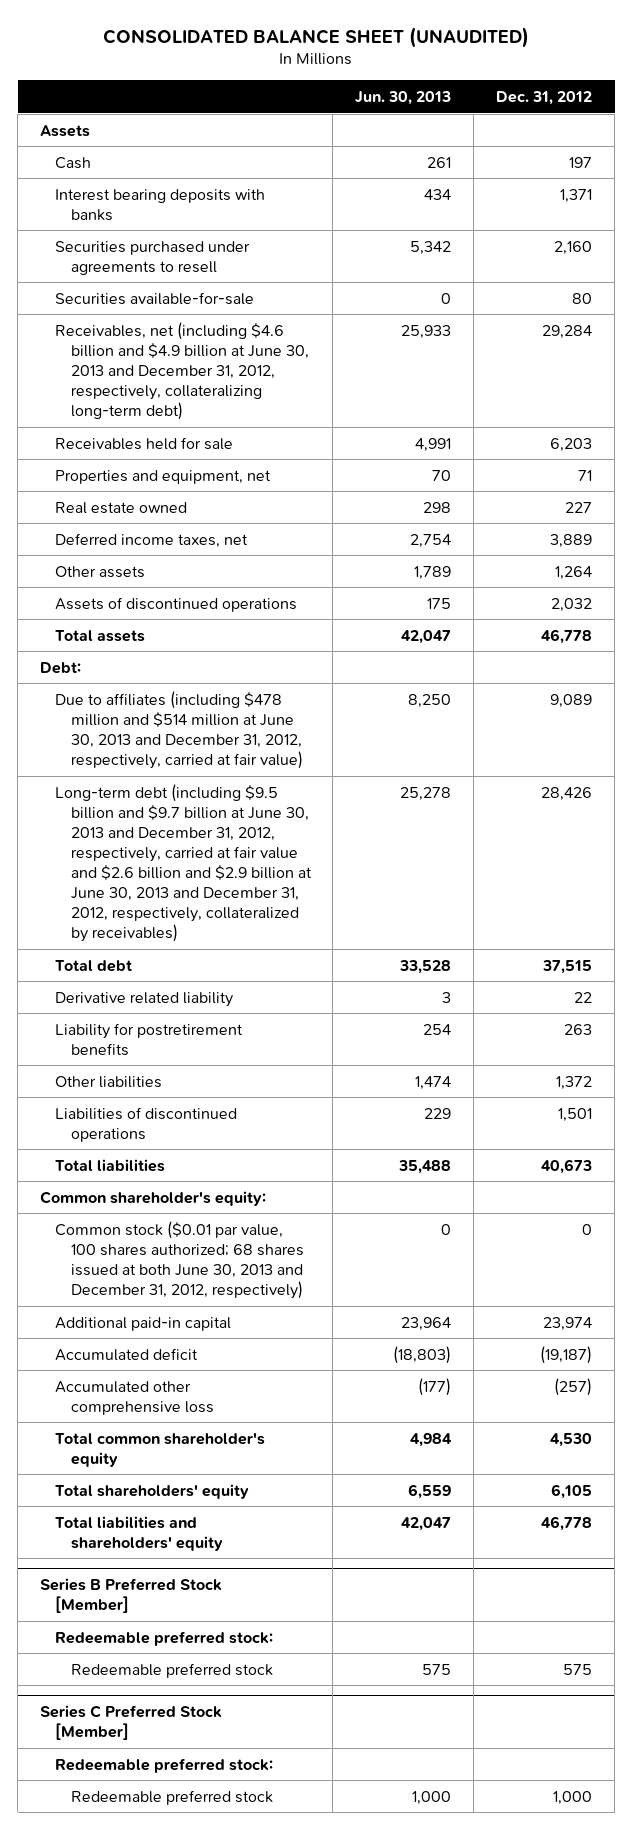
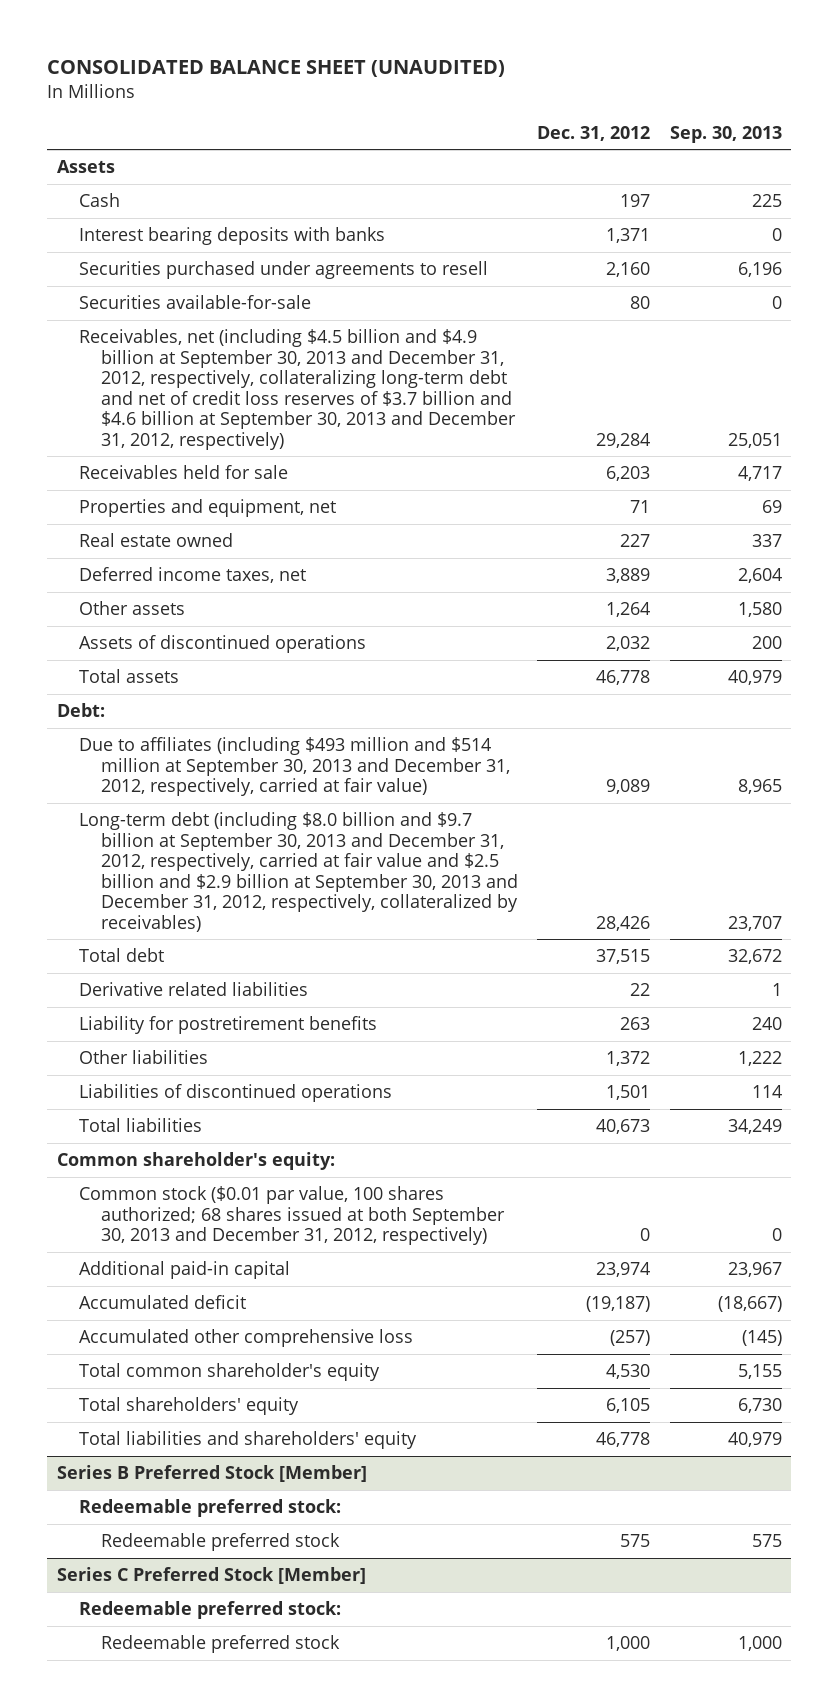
- | Jun. 30, 2013 | Dec. 31, 2012
+ | Dec. 31, 2012 | Sep. 30, 2013
- Receivables, net (including $4.6 billion and $4.9 billion at June 30, 2013 and December 31, 2012, respectively, collateralizing long-term debt) | 25,933 | 29,284
+ Receivables, net (including $4.5 billion and $4.9 billion at September 30, 2013 and December 31, 2012, respectively, collateralizing long-term debt and net of credit loss reserves of $3.7 billion and $4.6 billion at September 30, 2013 and December 31, 2012, respectively) | 29,284 | 25,051
- Due to affiliates (including $478 million and $514 million at June 30, 2013 and December 31, 2012, respectively, carried at fair value) | 8,250 | 9,089
- Long-term debt (including $9.5 billion and $9.7 billion at June 30, 2013 and December 31, 2012, respectively, carried at fair value and $2.6 billion and $2.9 billion at June 30, 2013 and December 31, 2012, respectively, collateralized by receivables) | 25,278 | 28,426
+ Due to affiliates (including $493 million and $514 million at September 30, 2013 and December 31, 2012, respectively, carried at fair value) | 9,089 | 8,965
+ Long-term debt (including $8.0 billion and $9.7 billion at September 30, 2013 and December 31, 2012, respectively, carried at fair value and $2.5 billion and $2.9 billion at September 30, 2013 and December 31, 2012, respectively, collateralized by receivables) | 28,426 | 23,707
- Derivative related liability | 3 | 22
+ Derivative related liabilities | 22 | 1
- Common stock ($0.01 par value, 100 shares authorized; 68 shares issued at both June 30, 2013 and December 31, 2012, respectively) | 0 | 0
+ Common stock ($0.01 par value, 100 shares authorized; 68 shares issued at both September 30, 2013 and December 31, 2012, respectively) | 0 | 0

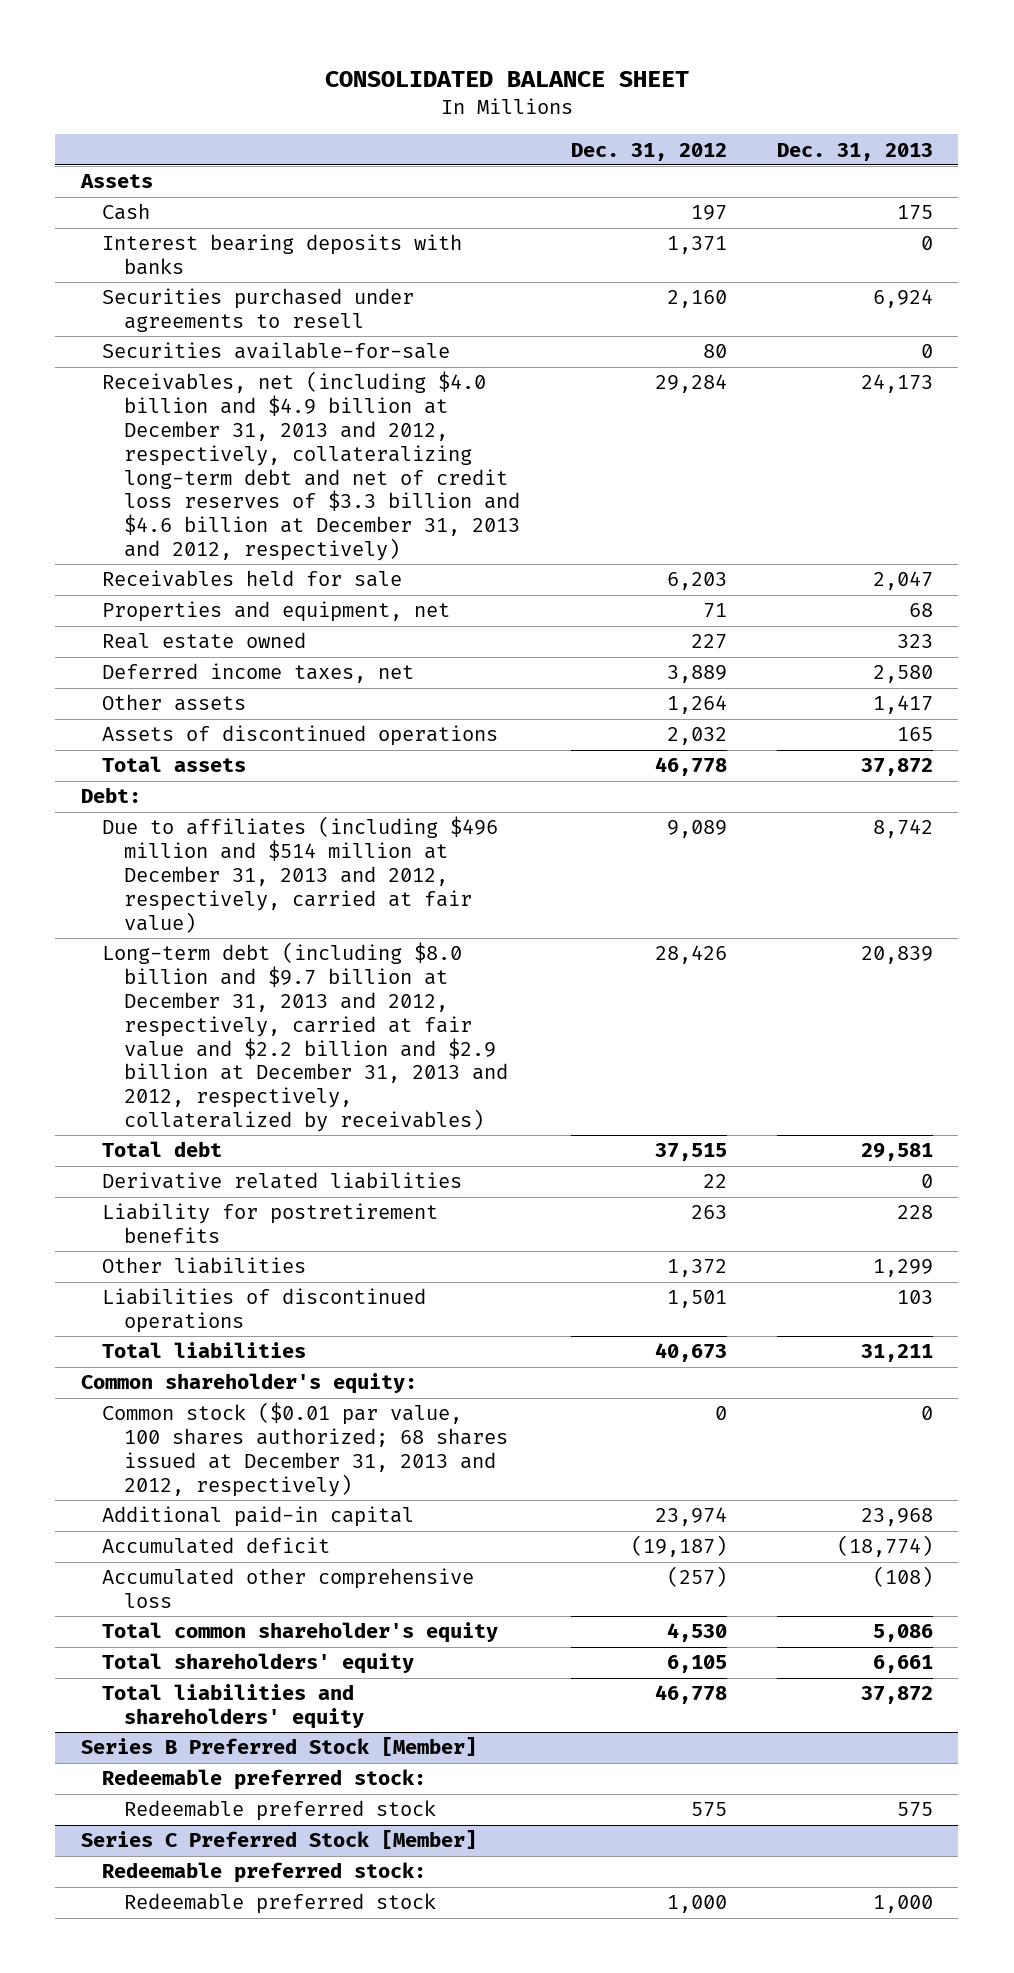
- CONSOLIDATED BALANCE SHEET (UNAUDITED)
+ CONSOLIDATED BALANCE SHEET
- | Dec. 31, 2012 | Sep. 30, 2013
+ | Dec. 31, 2012 | Dec. 31, 2013
- Receivables, net (including $4.5 billion and $4.9 billion at September 30, 2013 and December 31, 2012, respectively, collateralizing long-term debt and net of credit loss reserves of $3.7 billion and $4.6 billion at September 30, 2013 and December 31, 2012, respectively) | 29,284 | 25,051
+ Receivables, net (including $4.0 billion and $4.9 billion at December 31, 2013 and 2012, respectively, collateralizing long-term debt and net of credit loss reserves of $3.3 billion and $4.6 billion at December 31, 2013 and 2012, respectively) | 29,284 | 24,173
- Due to affiliates (including $493 million and $514 million at September 30, 2013 and December 31, 2012, respectively, carried at fair value) | 9,089 | 8,965
- Long-term debt (including $8.0 billion and $9.7 billion at September 30, 2013 and December 31, 2012, respectively, carried at fair value and $2.5 billion and $2.9 billion at September 30, 2013 and December 31, 2012, respectively, collateralized by receivables) | 28,426 | 23,707
+ Due to affiliates (including $496 million and $514 million at December 31, 2013 and 2012, respectively, carried at fair value) | 9,089 | 8,742
+ Long-term debt (including $8.0 billion and $9.7 billion at December 31, 2013 and 2012, respectively, carried at fair value and $2.2 billion and $2.9 billion at December 31, 2013 and 2012, respectively, collateralized by receivables) | 28,426 | 20,839
- Common stock ($0.01 par value, 100 shares authorized; 68 shares issued at both September 30, 2013 and December 31, 2012, respectively) | 0 | 0
+ Common stock ($0.01 par value, 100 shares authorized; 68 shares issued at December 31, 2013 and 2012, respectively) | 0 | 0

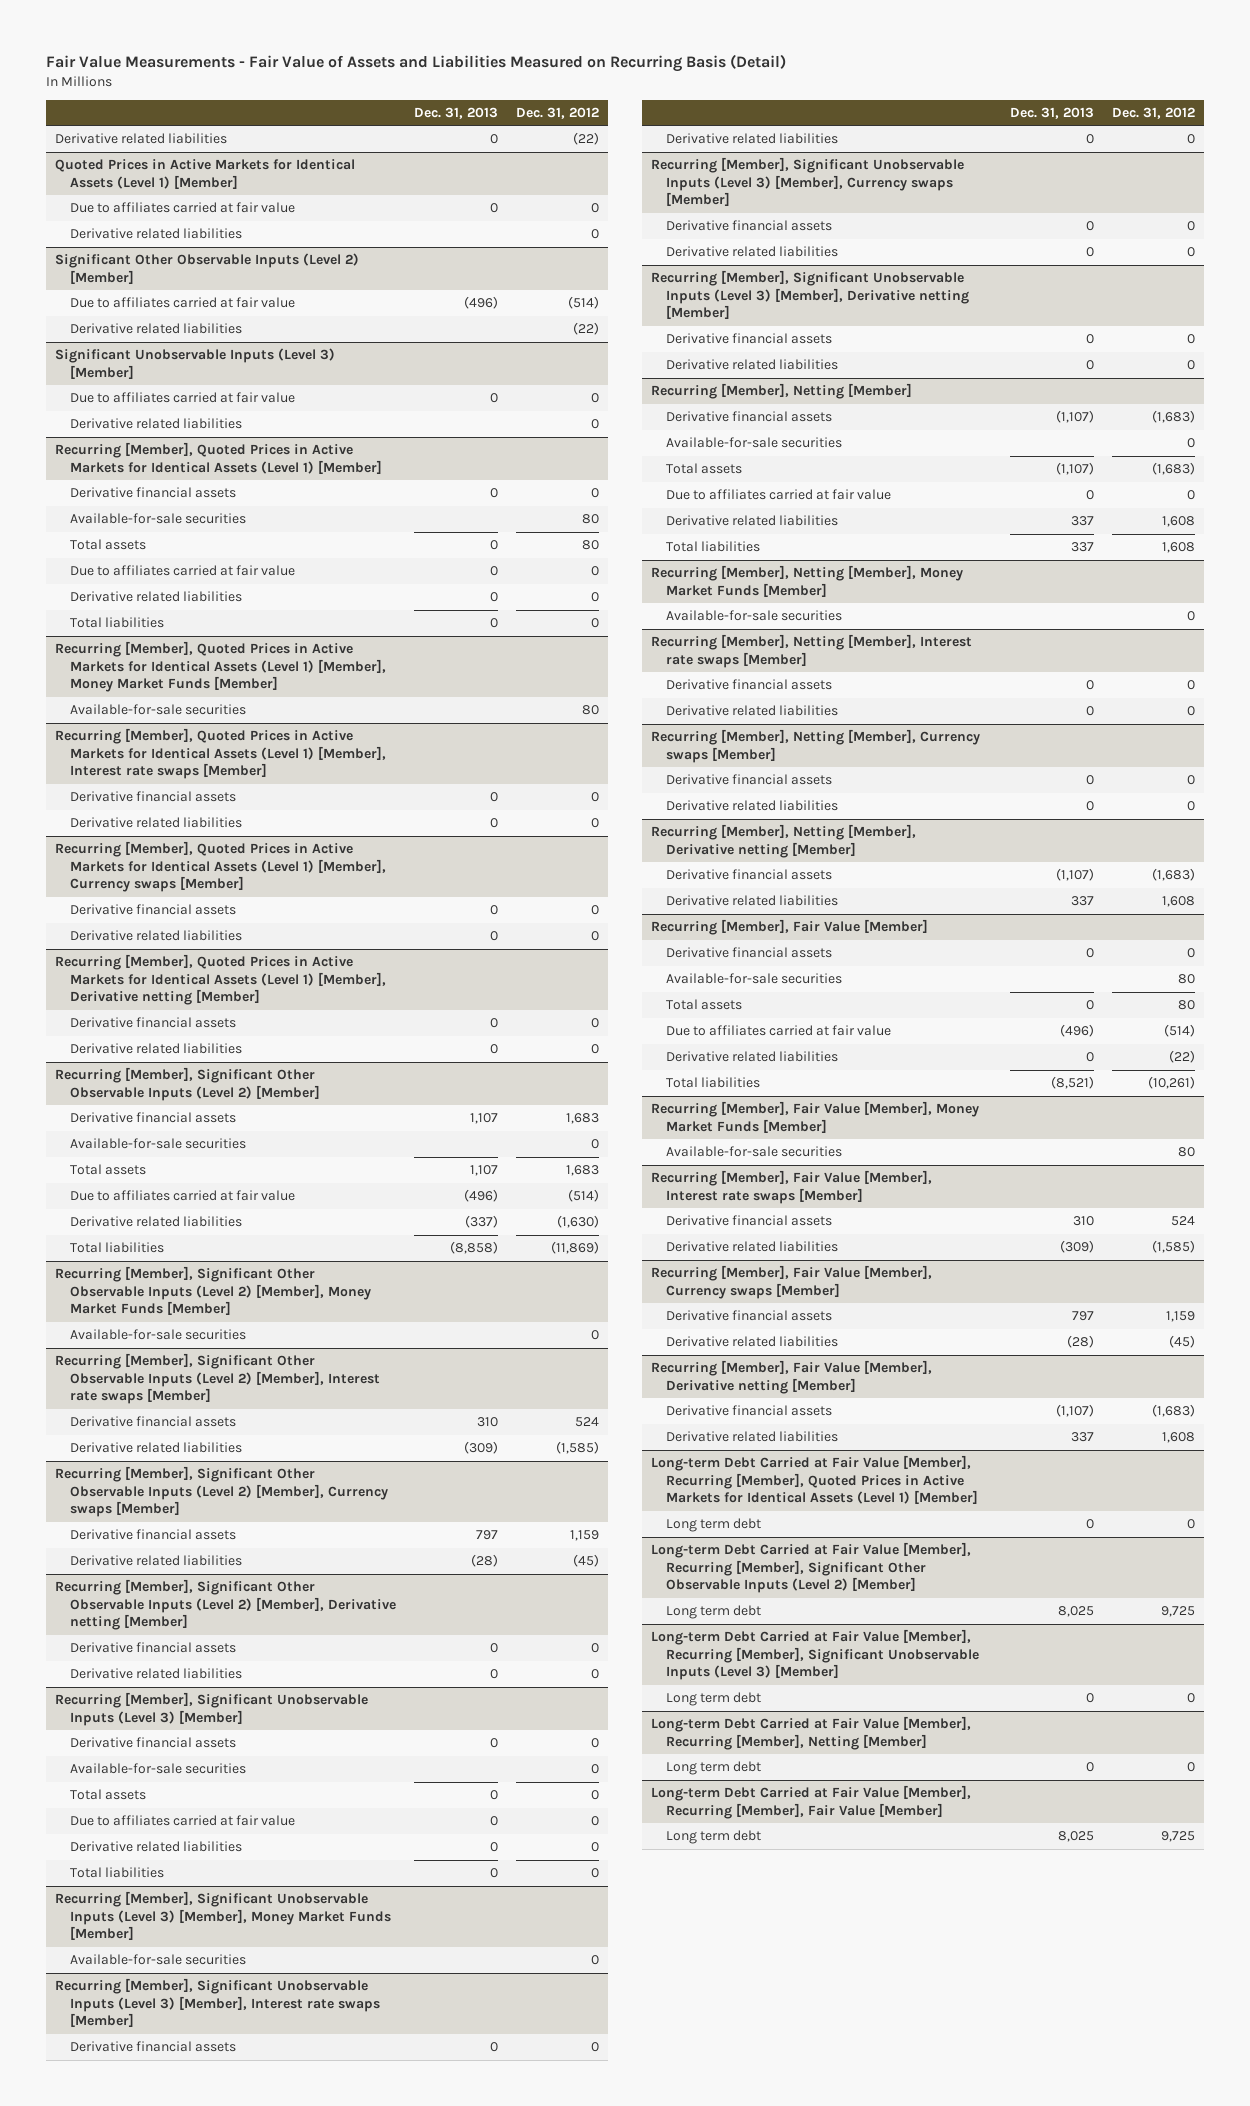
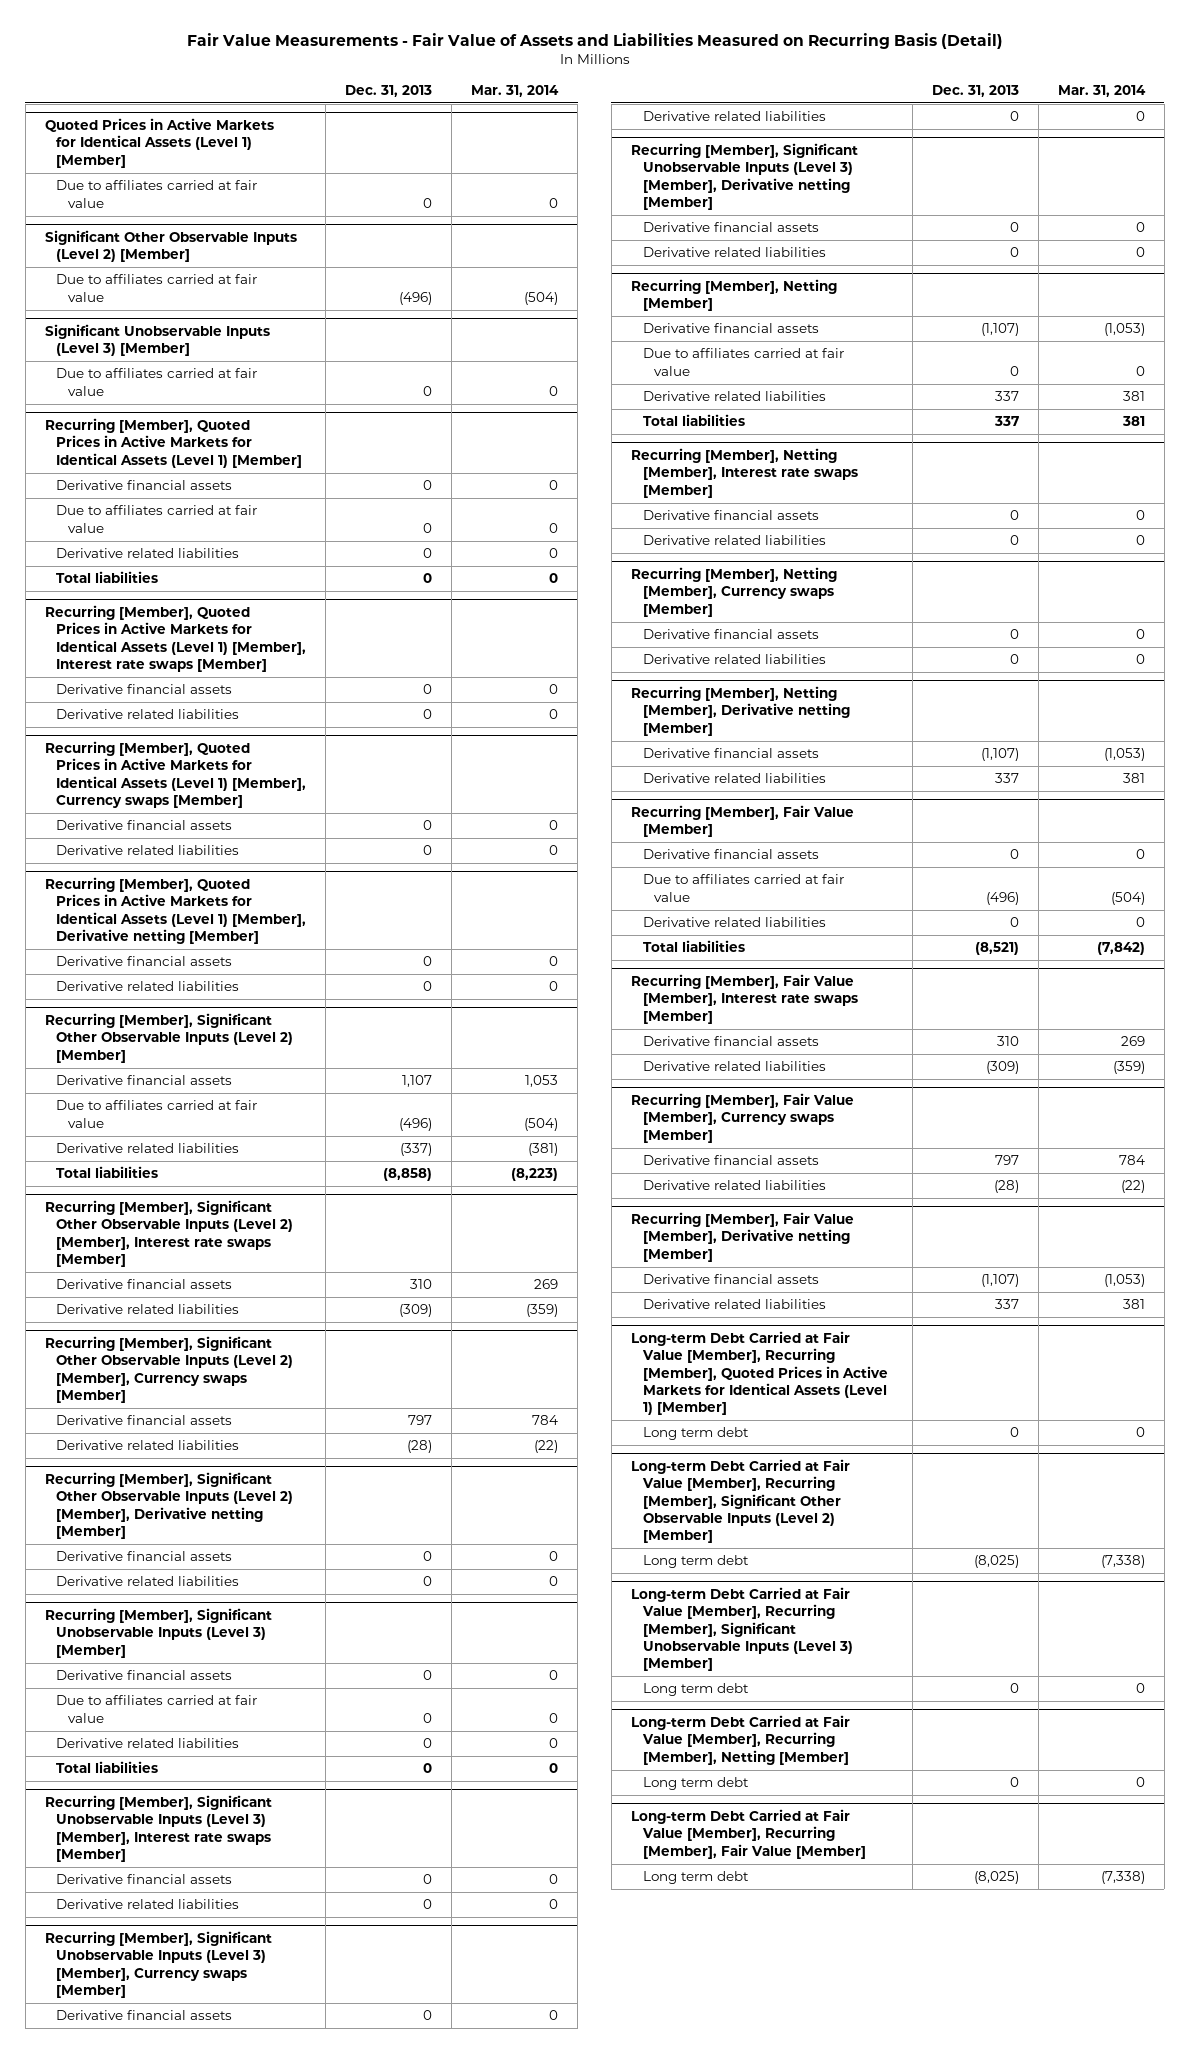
- | Dec. 31, 2013 | Dec. 31, 2012
+ | Dec. 31, 2013 | Mar. 31, 2014
- Derivative related liabilities | 0 | (22)
@ Quoted Prices in Active Markets for Identical Assets (Level 1) [Member]
- Derivative related liabilities | | 0
@ Significant Other Observable Inputs (Level 2) [Member]
- Derivative related liabilities | | (22)
@ Significant Unobservable Inputs (Level 3) [Member]
- Derivative related liabilities | | 0
@ Recurring [Member], Quoted Prices in Active Markets for Identical Assets (Level 1) [Member]
- Available-for-sale securities | | 80
- Total assets | 0 | 80
- Recurring [Member], Quoted Prices in Active Markets for Identical Assets (Level 1) [Member], Money Market Funds [Member]
- Available-for-sale securities | | 80
@ Recurring [Member], Significant Other Observable Inputs (Level 2) [Member]
- Available-for-sale securities | | 0
- Total assets | 1,107 | 1,683
- Recurring [Member], Significant Other Observable Inputs (Level 2) [Member], Money Market Funds [Member]
- Available-for-sale securities | | 0
@ Recurring [Member], Significant Unobservable Inputs (Level 3) [Member]
- Available-for-sale securities | | 0
- Total assets | 0 | 0
- Recurring [Member], Significant Unobservable Inputs (Level 3) [Member], Money Market Funds [Member]
- Available-for-sale securities | | 0
@ Recurring [Member], Netting [Member]
- Available-for-sale securities | | 0
- Total assets | (1,107) | (1,683)
- Recurring [Member], Netting [Member], Money Market Funds [Member]
- Available-for-sale securities | | 0
@ Recurring [Member], Fair Value [Member]
- Available-for-sale securities | | 80
- Total assets | 0 | 80
- Recurring [Member], Fair Value [Member], Money Market Funds [Member]
- Available-for-sale securities | | 80
@ Long-term Debt Carried at Fair Value [Member], Recurring [Member], Significant Other Observable Inputs (Level 2) [Member]
- Long term debt | 8,025 | 9,725
+ Long term debt | (8,025) | (7,338)
@ Long-term Debt Carried at Fair Value [Member], Recurring [Member], Fair Value [Member]
- Long term debt | 8,025 | 9,725
+ Long term debt | (8,025) | (7,338)

